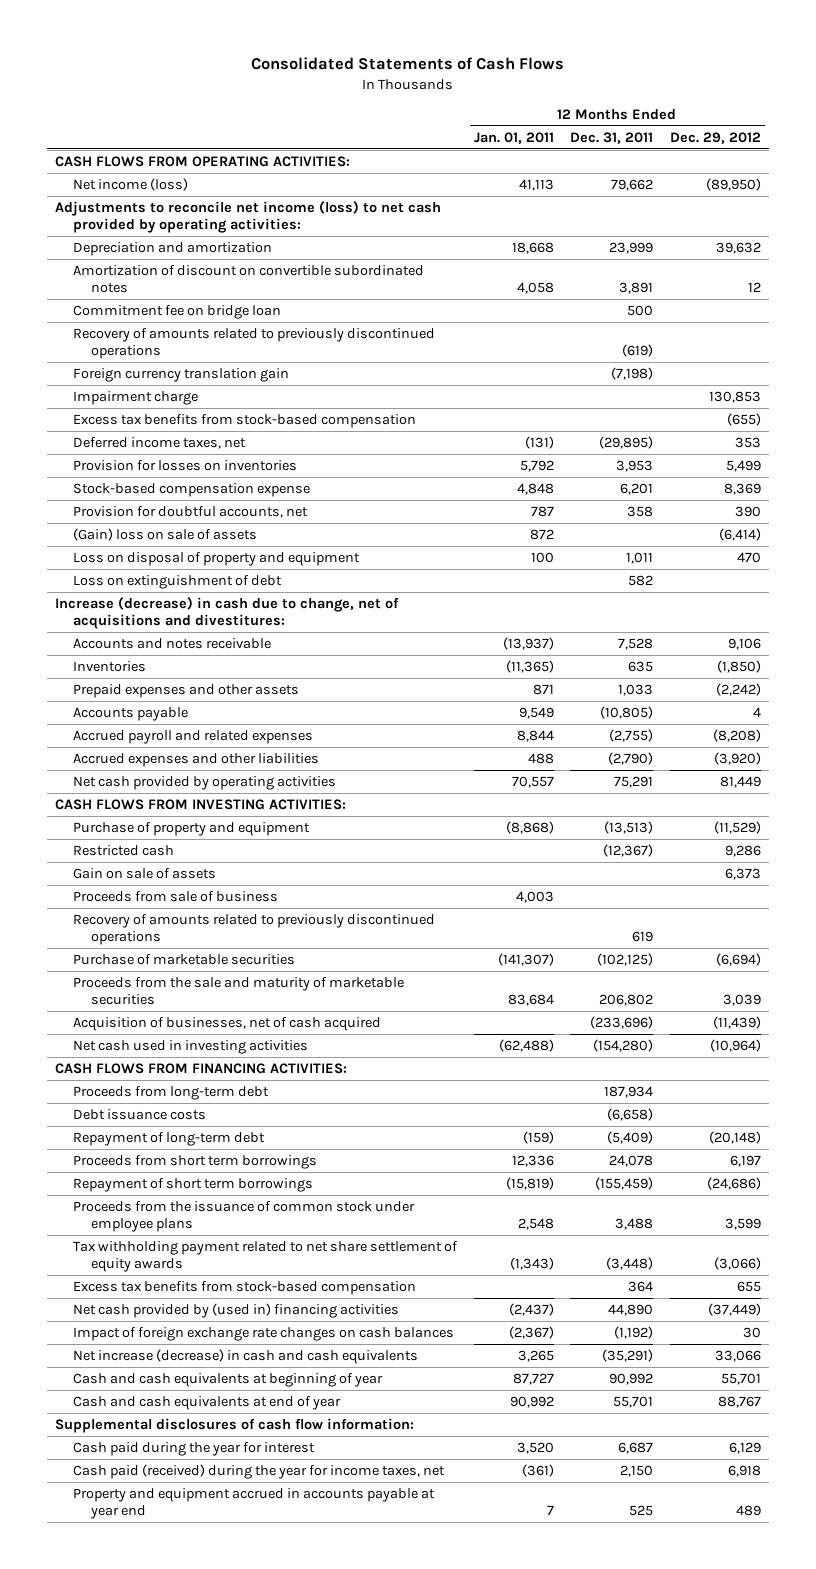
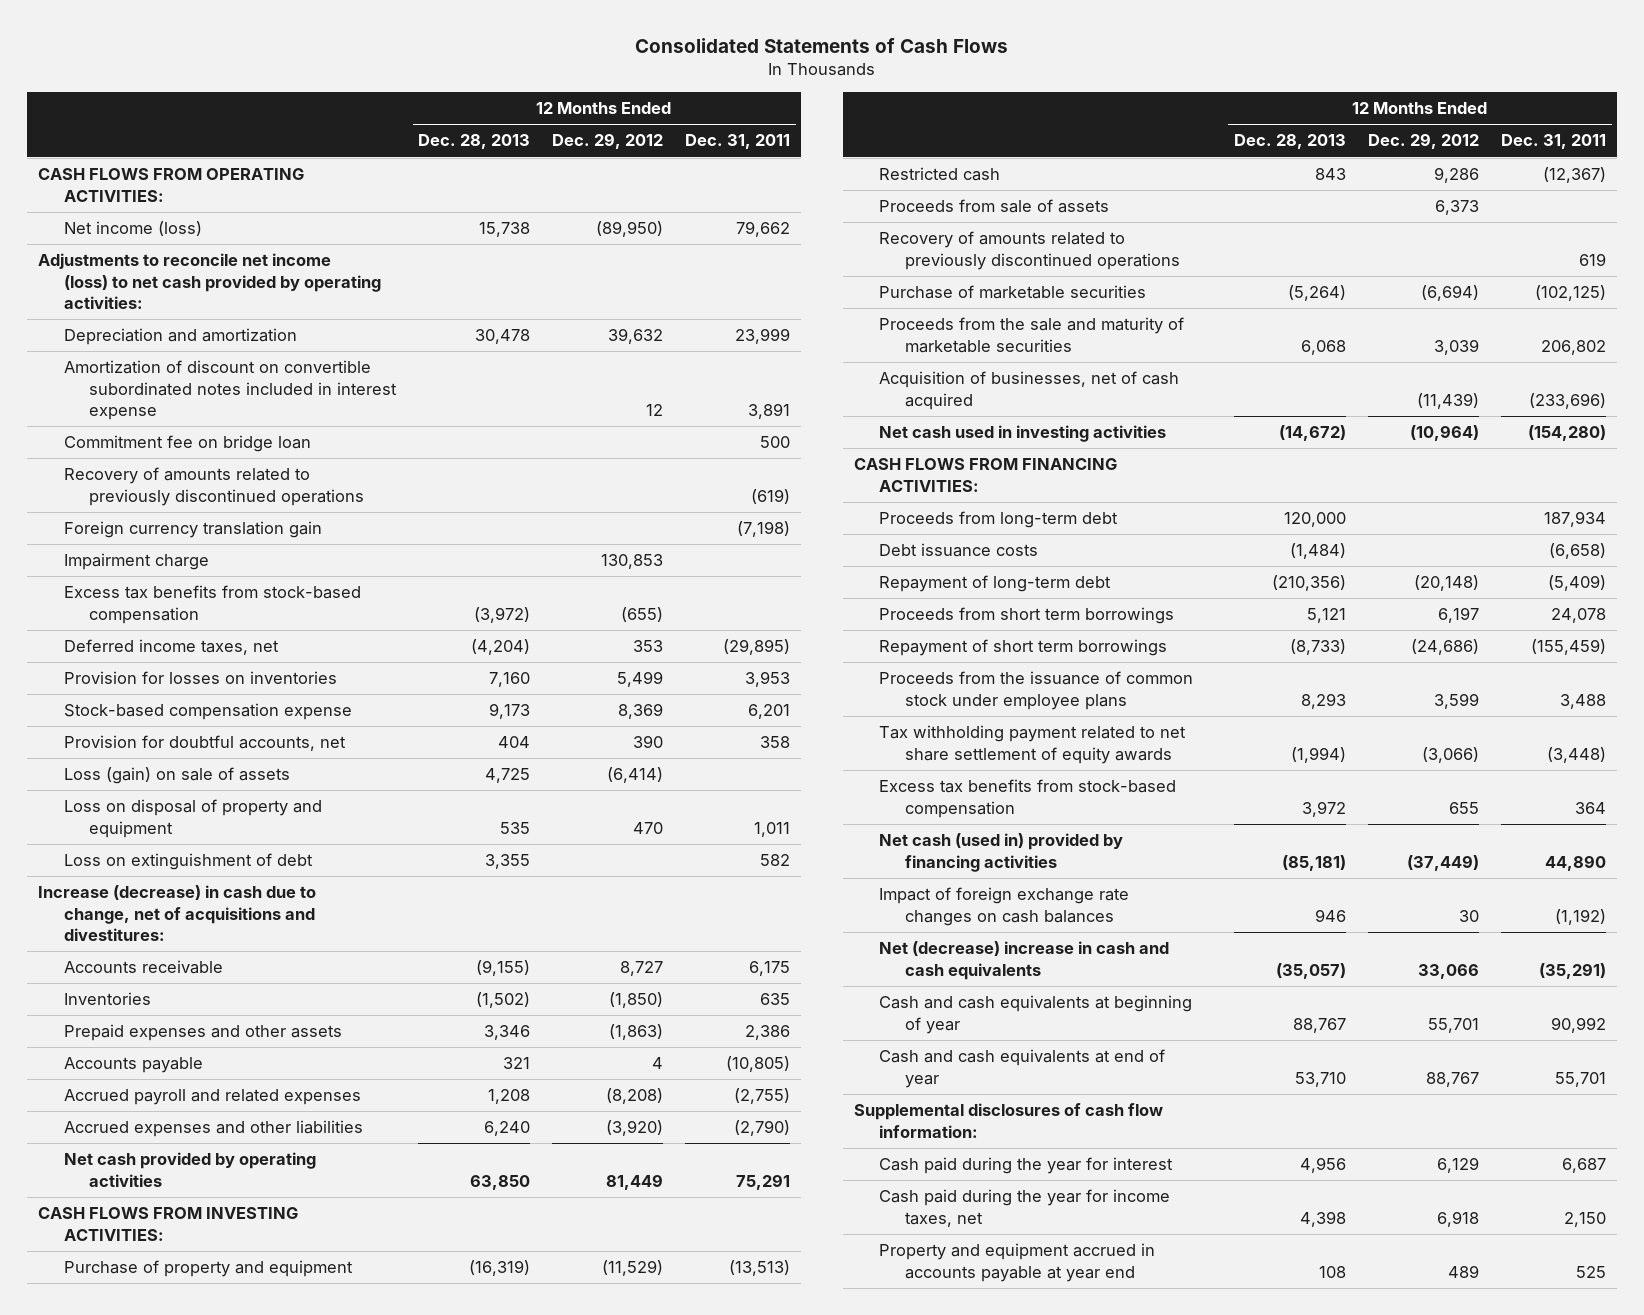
- | 12 Months Ended Jan. 01, 2011 | 12 Months Ended Dec. 31, 2011 | 12 Months Ended Dec. 29, 2012
+ | 12 Months Ended Dec. 28, 2013 | 12 Months Ended Dec. 29, 2012 | 12 Months Ended Dec. 31, 2011
- Amortization of discount on convertible subordinated notes | 4,058 | 3,891 | 12
+ Amortization of discount on convertible subordinated notes included in interest expense | | 12 | 3,891
- (Gain) loss on sale of assets | 872 | | (6,414)
+ Loss (gain) on sale of assets | 4,725 | (6,414) |
- Accounts and notes receivable | (13,937) | 7,528 | 9,106
+ Accounts receivable | (9,155) | 8,727 | 6,175
- Prepaid expenses and other assets | 871 | 1,033 | (2,242)
+ Prepaid expenses and other assets | 3,346 | (1,863) | 2,386
- Gain on sale of assets | | | 6,373
- Proceeds from sale of business | 4,003 | |
+ Proceeds from sale of assets | | 6,373 |
- Net cash provided by (used in) financing activities | (2,437) | 44,890 | (37,449)
+ Net cash (used in) provided by financing activities | (85,181) | (37,449) | 44,890
- Net increase (decrease) in cash and cash equivalents | 3,265 | (35,291) | 33,066
+ Net (decrease) increase in cash and cash equivalents | (35,057) | 33,066 | (35,291)
- Cash paid (received) during the year for income taxes, net | (361) | 2,150 | 6,918
+ Cash paid during the year for income taxes, net | 4,398 | 6,918 | 2,150

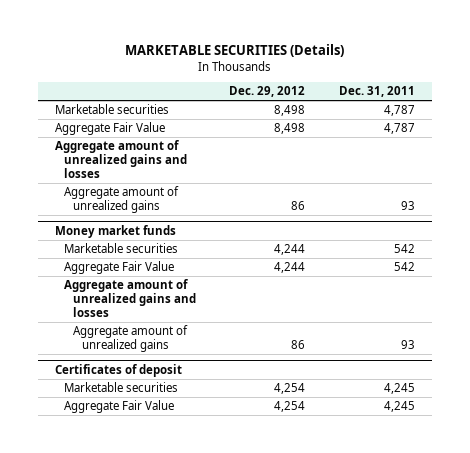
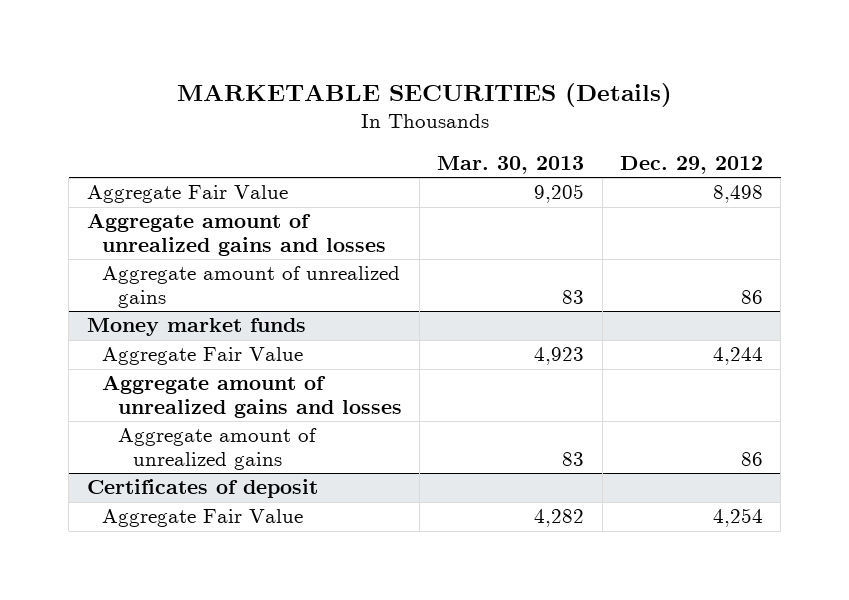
- | Dec. 29, 2012 | Dec. 31, 2011
+ | Mar. 30, 2013 | Dec. 29, 2012
- Marketable securities | 8,498 | 4,787
@ Money market funds
- Marketable securities | 4,244 | 542
@ Certificates of deposit
- Marketable securities | 4,254 | 4,245

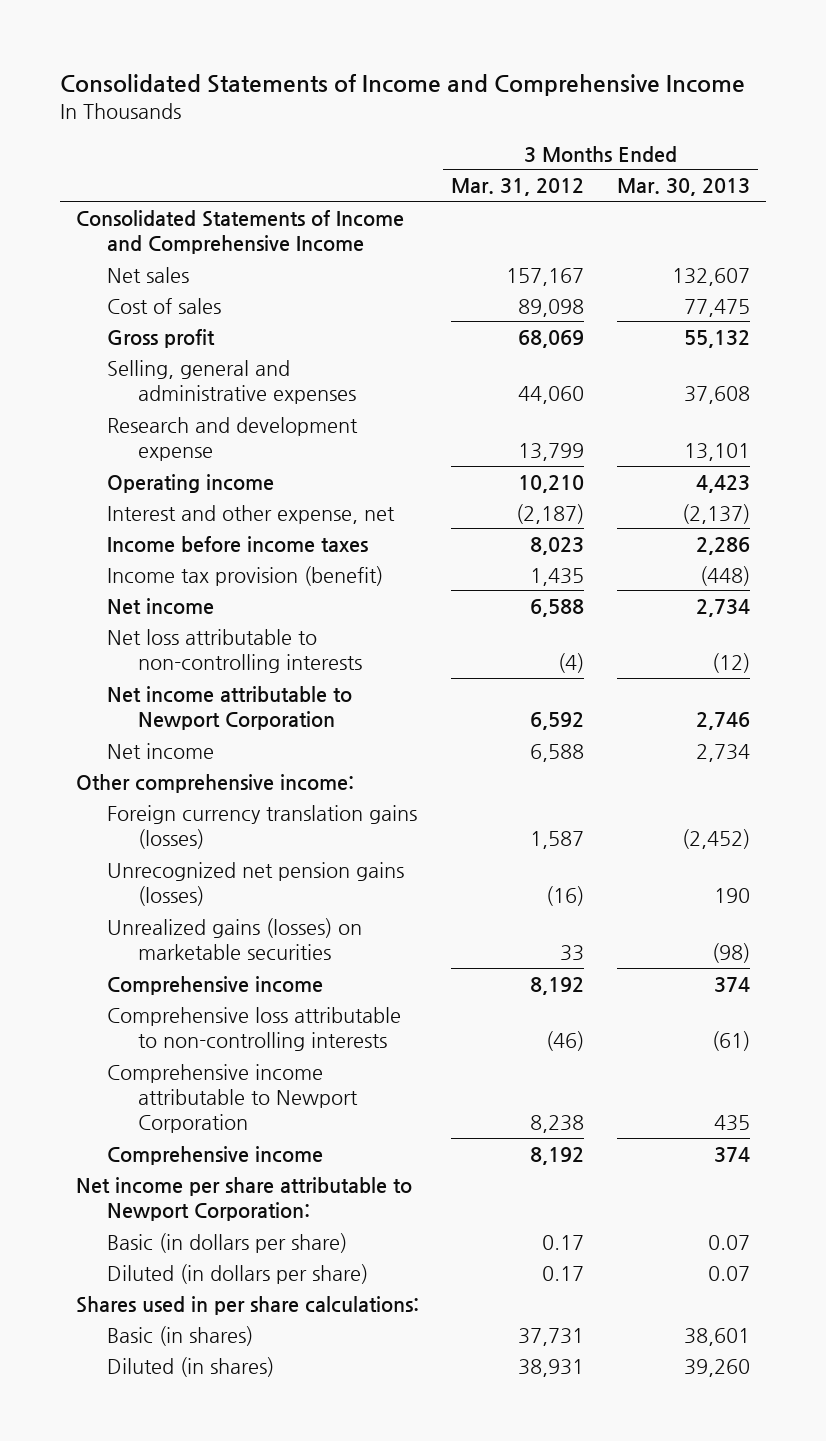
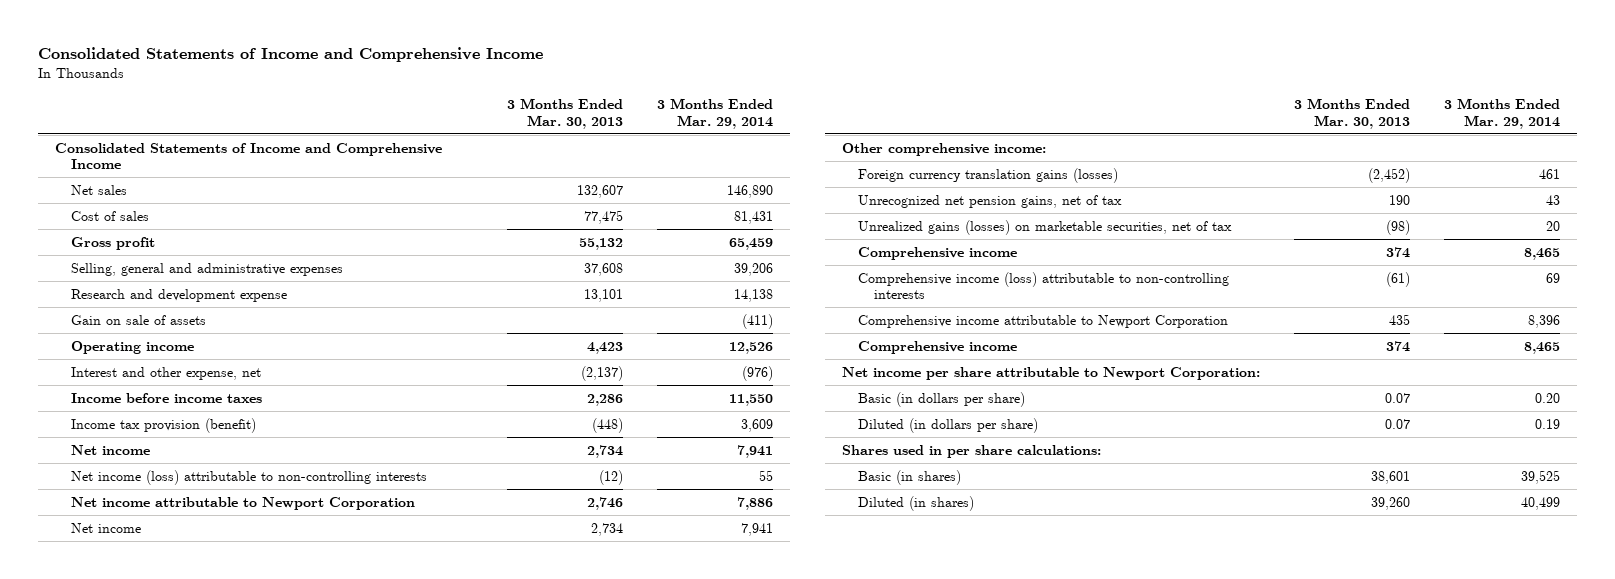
- | 3 Months Ended Mar. 31, 2012 | 3 Months Ended Mar. 30, 2013
+ | 3 Months Ended Mar. 30, 2013 | 3 Months Ended Mar. 29, 2014
+ Gain on sale of assets | | (411)
- Net loss attributable to non-controlling interests | (4) | (12)
+ Net income (loss) attributable to non-controlling interests | (12) | 55
- Unrecognized net pension gains (losses) | (16) | 190
- Unrealized gains (losses) on marketable securities | 33 | (98)
+ Unrecognized net pension gains, net of tax | 190 | 43
+ Unrealized gains (losses) on marketable securities, net of tax | (98) | 20
- Comprehensive loss attributable to non-controlling interests | (46) | (61)
+ Comprehensive income (loss) attributable to non-controlling interests | (61) | 69

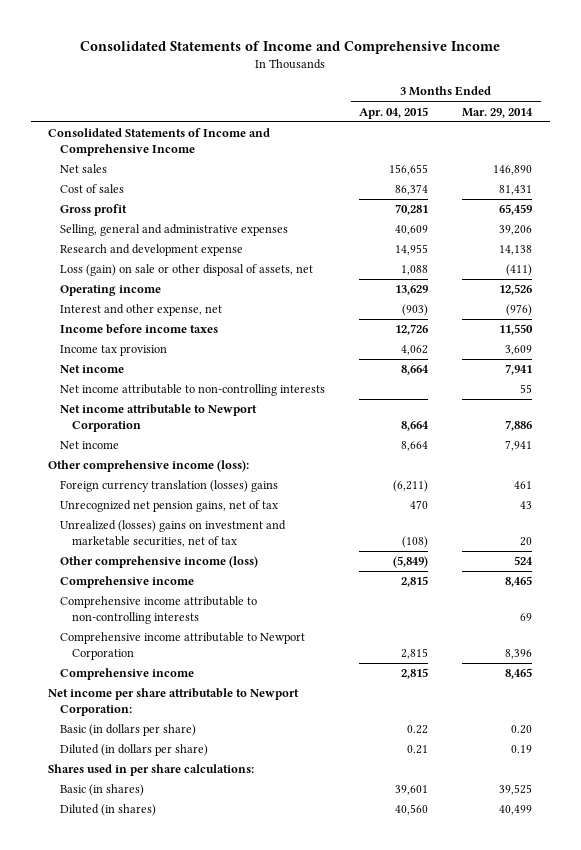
- | 3 Months Ended Mar. 30, 2013 | 3 Months Ended Mar. 29, 2014
+ | 3 Months Ended Apr. 04, 2015 | 3 Months Ended Mar. 29, 2014
- Gain on sale of assets | | (411)
+ Loss (gain) on sale or other disposal of assets, net | 1,088 | (411)
- Income tax provision (benefit) | (448) | 3,609
+ Income tax provision | 4,062 | 3,609
- Net income (loss) attributable to non-controlling interests | (12) | 55
+ Net income attributable to non-controlling interests | | 55
- Other comprehensive income:
- Foreign currency translation gains (losses) | (2,452) | 461
+ Other comprehensive income (loss):
+ Foreign currency translation (losses) gains | (6,211) | 461
- Unrealized gains (losses) on marketable securities, net of tax | (98) | 20
+ Unrealized (losses) gains on investment and marketable securities, net of tax | (108) | 20
+ Other comprehensive income (loss) | (5,849) | 524
- Comprehensive income (loss) attributable to non-controlling interests | (61) | 69
+ Comprehensive income attributable to non-controlling interests | | 69

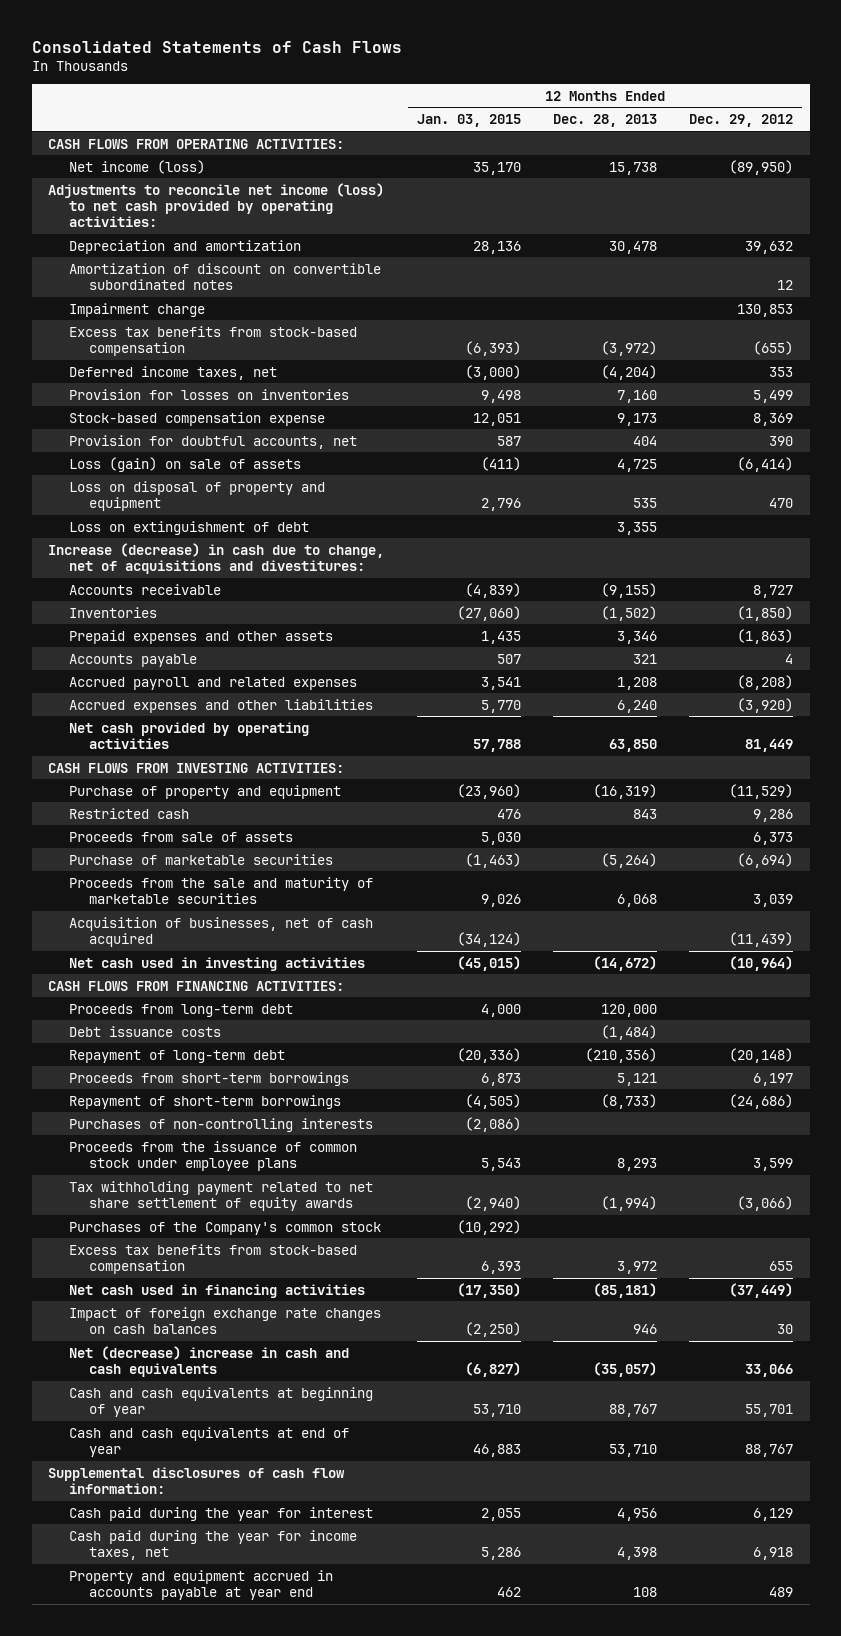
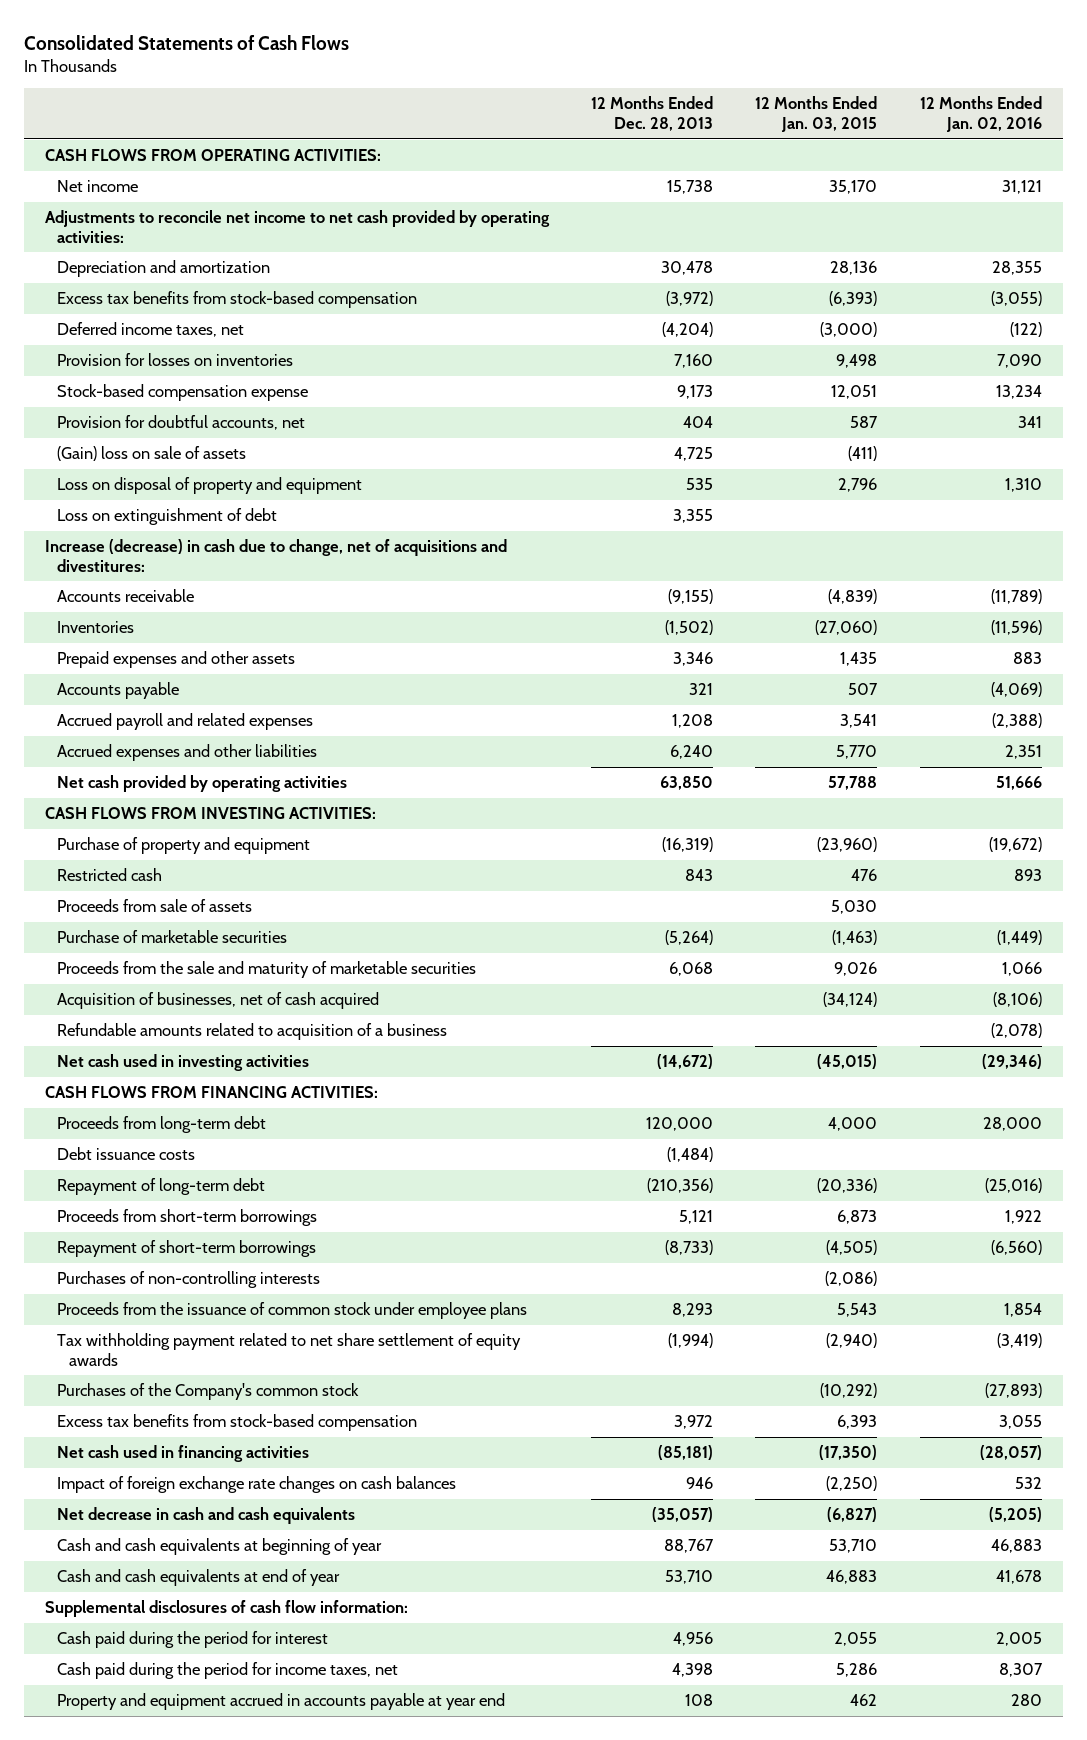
- | 12 Months Ended Jan. 03, 2015 | 12 Months Ended Dec. 28, 2013 | 12 Months Ended Dec. 29, 2012
+ | 12 Months Ended Dec. 28, 2013 | 12 Months Ended Jan. 03, 2015 | 12 Months Ended Jan. 02, 2016
- Net income (loss) | 35,170 | 15,738 | (89,950)
- Adjustments to reconcile net income (loss) to net cash provided by operating activities:
+ Net income | 15,738 | 35,170 | 31,121
+ Adjustments to reconcile net income to net cash provided by operating activities:
- Amortization of discount on convertible subordinated notes | | | 12
- Impairment charge | | | 130,853
- Loss (gain) on sale of assets | (411) | 4,725 | (6,414)
+ (Gain) loss on sale of assets | 4,725 | (411) |
+ Refundable amounts related to acquisition of a business | | | (2,078)
- Net (decrease) increase in cash and cash equivalents | (6,827) | (35,057) | 33,066
+ Net decrease in cash and cash equivalents | (35,057) | (6,827) | (5,205)
- Cash paid during the year for interest | 2,055 | 4,956 | 6,129
- Cash paid during the year for income taxes, net | 5,286 | 4,398 | 6,918
+ Cash paid during the period for interest | 4,956 | 2,055 | 2,005
+ Cash paid during the period for income taxes, net | 4,398 | 5,286 | 8,307

